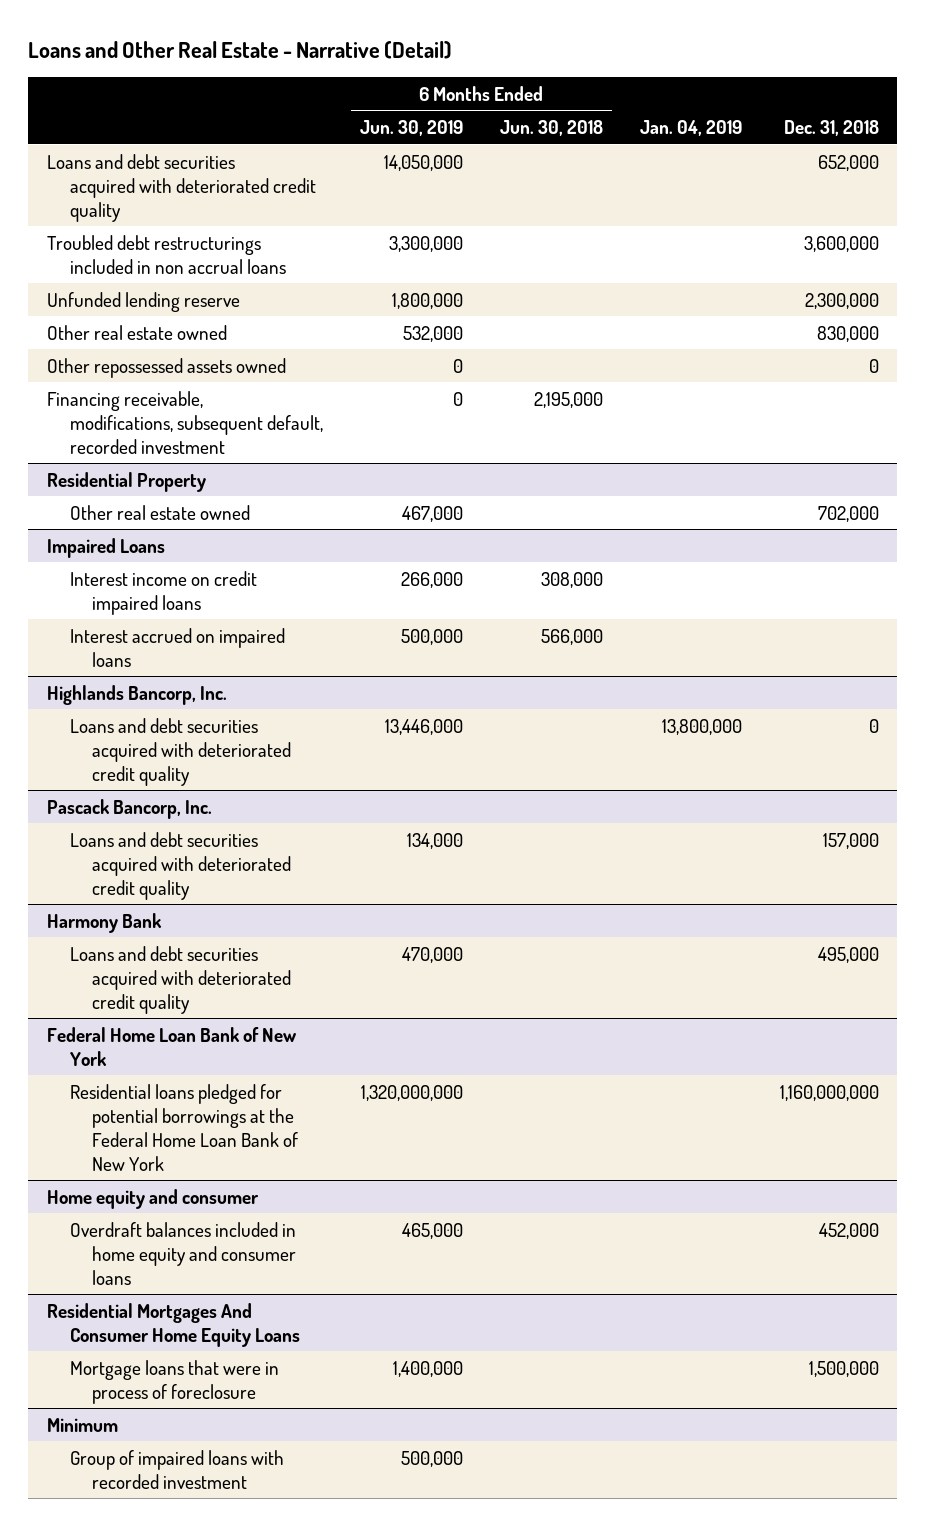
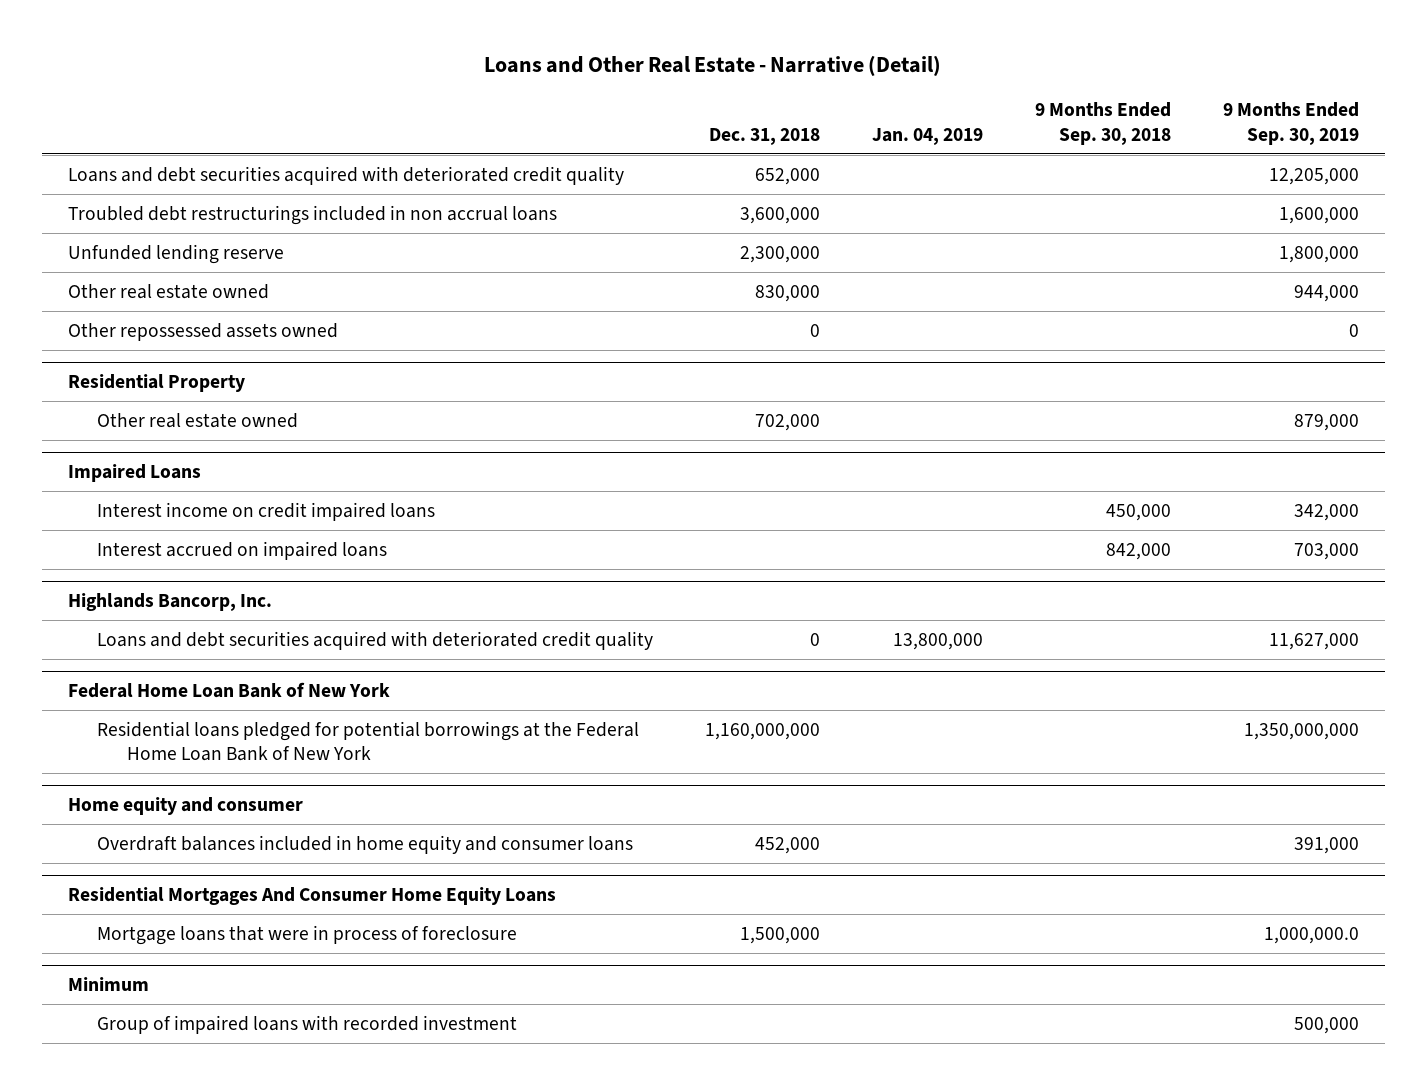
- | 6 Months Ended Jun. 30, 2019 | 6 Months Ended Jun. 30, 2018 | Jan. 04, 2019 | Dec. 31, 2018
+ | Dec. 31, 2018 | Jan. 04, 2019 | 9 Months Ended Sep. 30, 2018 | 9 Months Ended Sep. 30, 2019
- Financing receivable, modifications, subsequent default, recorded investment | 0 | 2,195,000 | |
- Pascack Bancorp, Inc.
- Loans and debt securities acquired with deteriorated credit quality | 134,000 | | | 157,000
- Harmony Bank
- Loans and debt securities acquired with deteriorated credit quality | 470,000 | | | 495,000

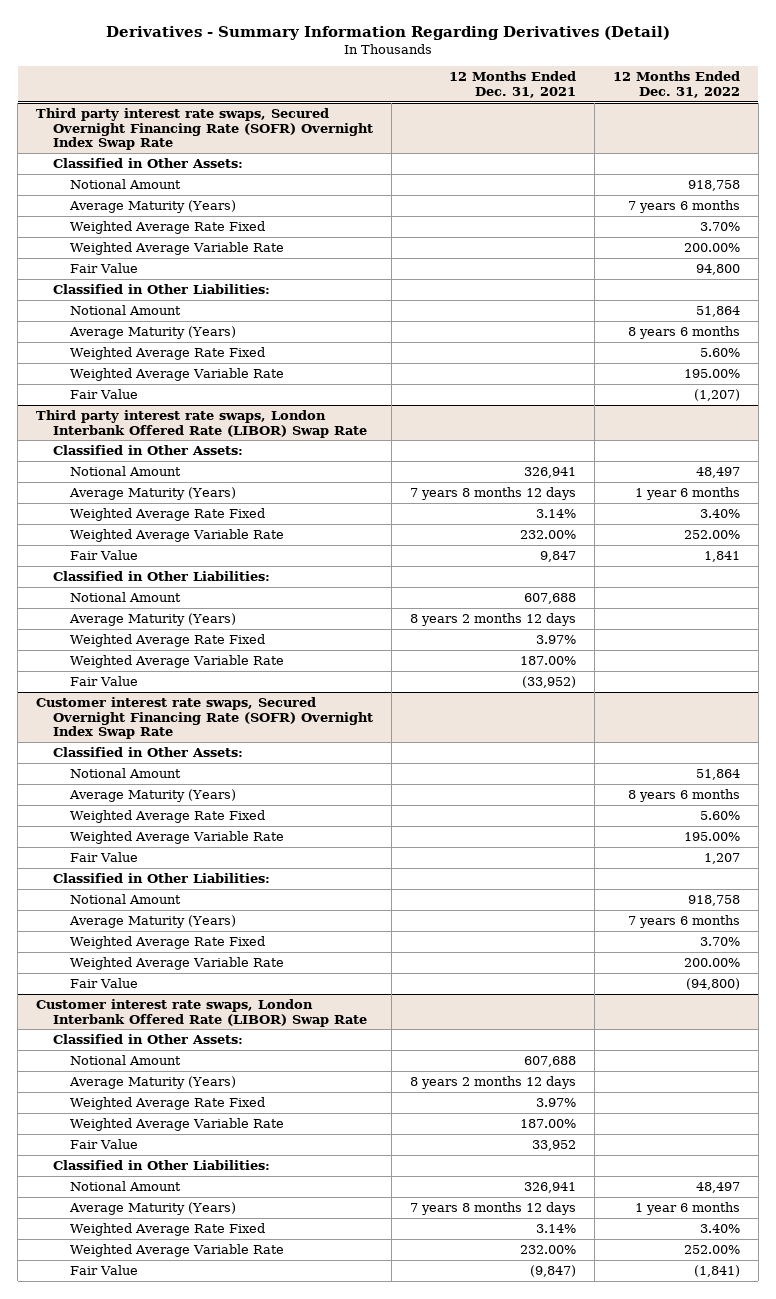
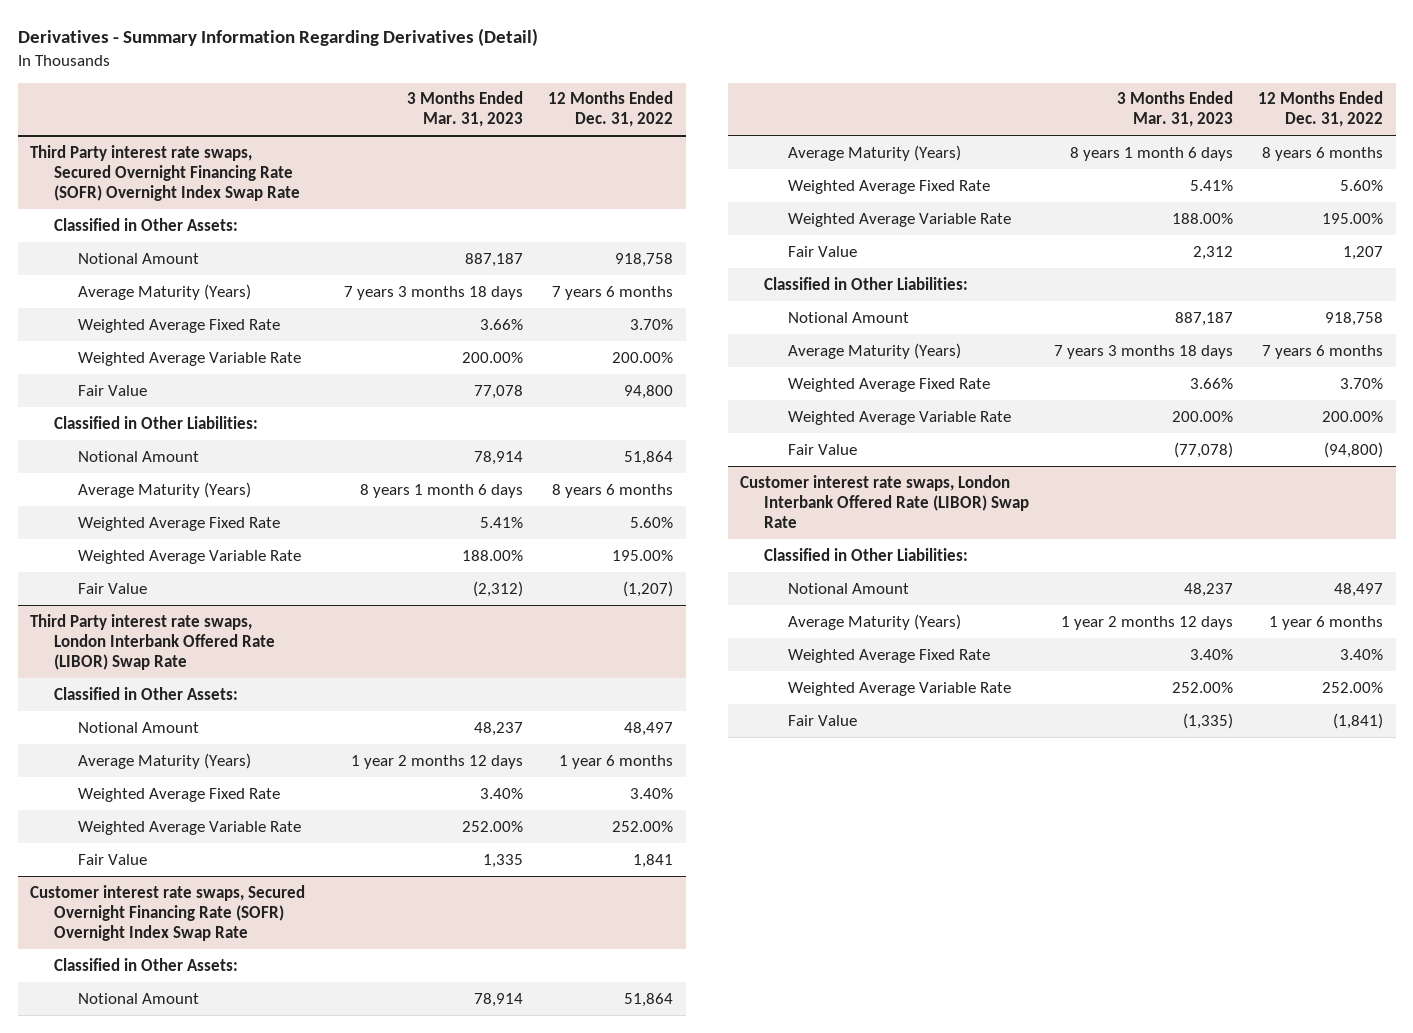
- | 12 Months Ended Dec. 31, 2021 | 12 Months Ended Dec. 31, 2022
+ | 3 Months Ended Mar. 31, 2023 | 12 Months Ended Dec. 31, 2022
- Third party interest rate swaps, Secured Overnight Financing Rate (SOFR) Overnight Index Swap Rate
+ Third Party interest rate swaps, Secured Overnight Financing Rate (SOFR) Overnight Index Swap Rate
- Weighted Average Rate Fixed | | 3.70%
+ Weighted Average Fixed Rate | 3.66% | 3.70%
- Weighted Average Rate Fixed | | 5.60%
+ Weighted Average Fixed Rate | 5.41% | 5.60%
- Third party interest rate swaps, London Interbank Offered Rate (LIBOR) Swap Rate
+ Third Party interest rate swaps, London Interbank Offered Rate (LIBOR) Swap Rate
- Weighted Average Rate Fixed | 3.14% | 3.40%
+ Weighted Average Fixed Rate | 3.40% | 3.40%
- Classified in Other Liabilities:
- Notional Amount | 607,688 |
- Average Maturity (Years) | 8 years 2 months 12 days |
- Weighted Average Rate Fixed | 3.97% |
- Weighted Average Variable Rate | 187.00% |
- Fair Value | (33,952) |
@ Customer interest rate swaps, Secured Overnight Financing Rate (SOFR) Overnight Index Swap Rate
- Weighted Average Rate Fixed | | 5.60%
+ Weighted Average Fixed Rate | 5.41% | 5.60%
- Weighted Average Rate Fixed | | 3.70%
+ Weighted Average Fixed Rate | 3.66% | 3.70%
@ Customer interest rate swaps, London Interbank Offered Rate (LIBOR) Swap Rate
- Classified in Other Assets:
- Notional Amount | 607,688 |
- Average Maturity (Years) | 8 years 2 months 12 days |
- Weighted Average Rate Fixed | 3.97% |
- Weighted Average Variable Rate | 187.00% |
- Fair Value | 33,952 |
- Weighted Average Rate Fixed | 3.14% | 3.40%
+ Weighted Average Fixed Rate | 3.40% | 3.40%

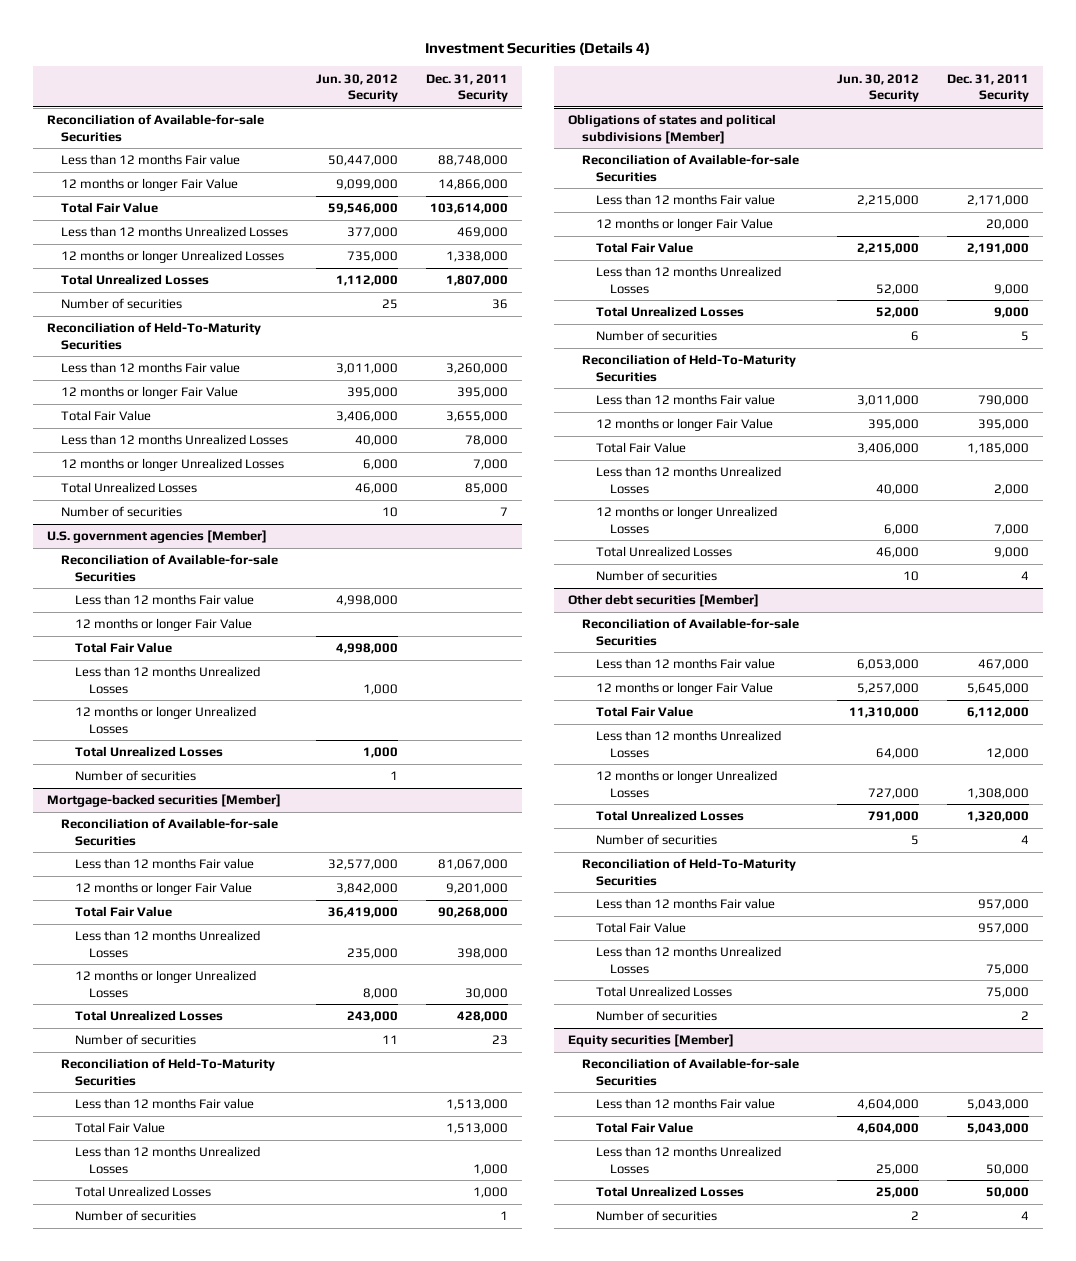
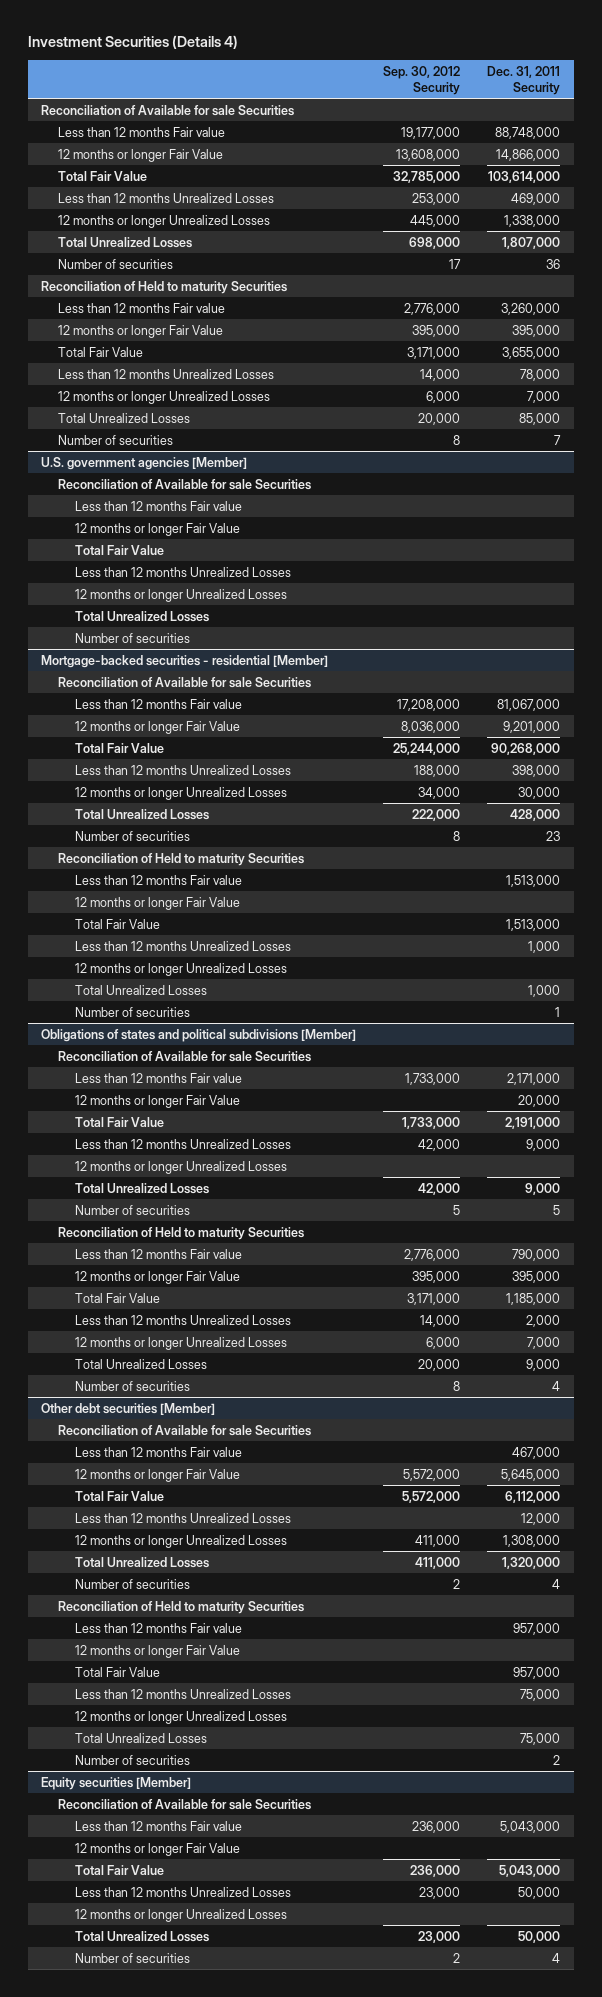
- | Jun. 30, 2012 Security | Dec. 31, 2011 Security
+ | Sep. 30, 2012 Security | Dec. 31, 2011 Security
- Reconciliation of Available-for-sale Securities
+ Reconciliation of Available for sale Securities
- Reconciliation of Held-To-Maturity Securities
+ Reconciliation of Held to maturity Securities
@ U.S. government agencies [Member]
- Reconciliation of Available-for-sale Securities
+ Reconciliation of Available for sale Securities
- Mortgage-backed securities [Member]
- Reconciliation of Available-for-sale Securities
+ Mortgage-backed securities - residential [Member]
+ Reconciliation of Available for sale Securities
- Reconciliation of Held-To-Maturity Securities
+ Reconciliation of Held to maturity Securities
+ 12 months or longer Fair Value
+ 12 months or longer Unrealized Losses
@ Obligations of states and political subdivisions [Member]
- Reconciliation of Available-for-sale Securities
+ Reconciliation of Available for sale Securities
+ 12 months or longer Unrealized Losses
- Reconciliation of Held-To-Maturity Securities
+ Reconciliation of Held to maturity Securities
@ Other debt securities [Member]
- Reconciliation of Available-for-sale Securities
+ Reconciliation of Available for sale Securities
- Reconciliation of Held-To-Maturity Securities
+ Reconciliation of Held to maturity Securities
+ 12 months or longer Fair Value
+ 12 months or longer Unrealized Losses
@ Equity securities [Member]
- Reconciliation of Available-for-sale Securities
+ Reconciliation of Available for sale Securities
+ 12 months or longer Fair Value
+ 12 months or longer Unrealized Losses

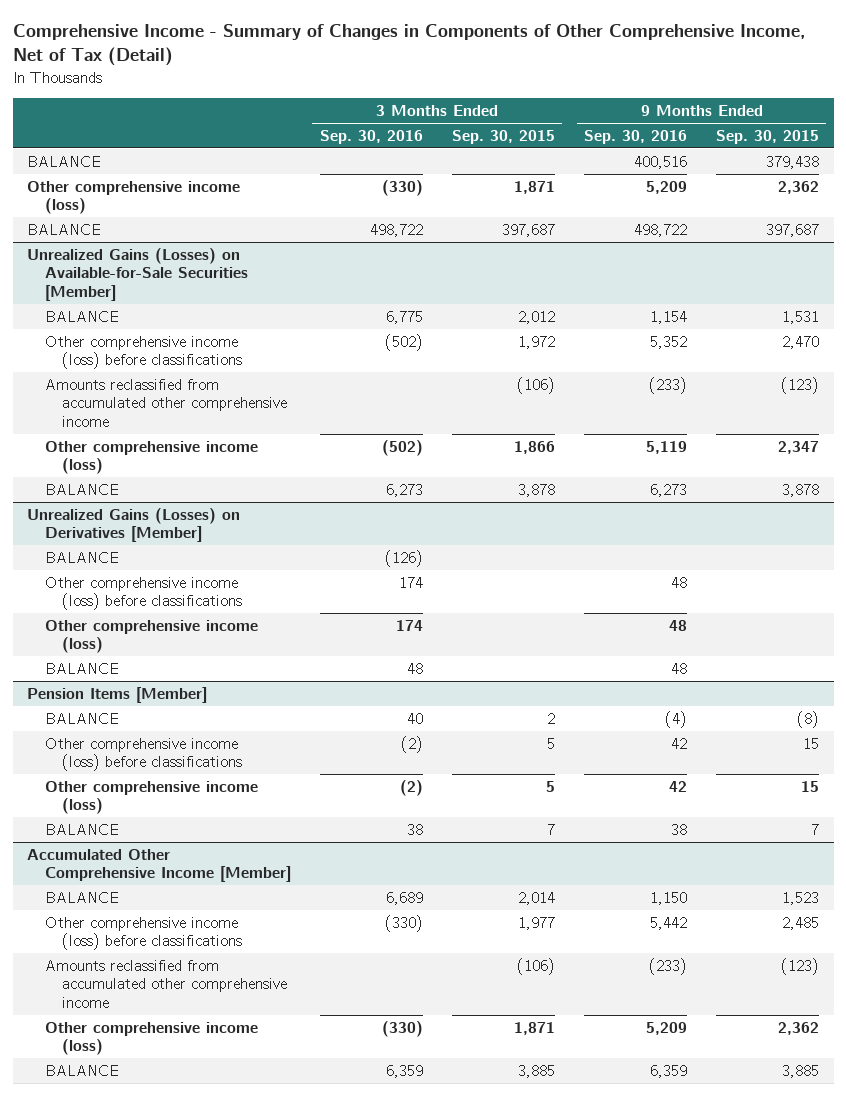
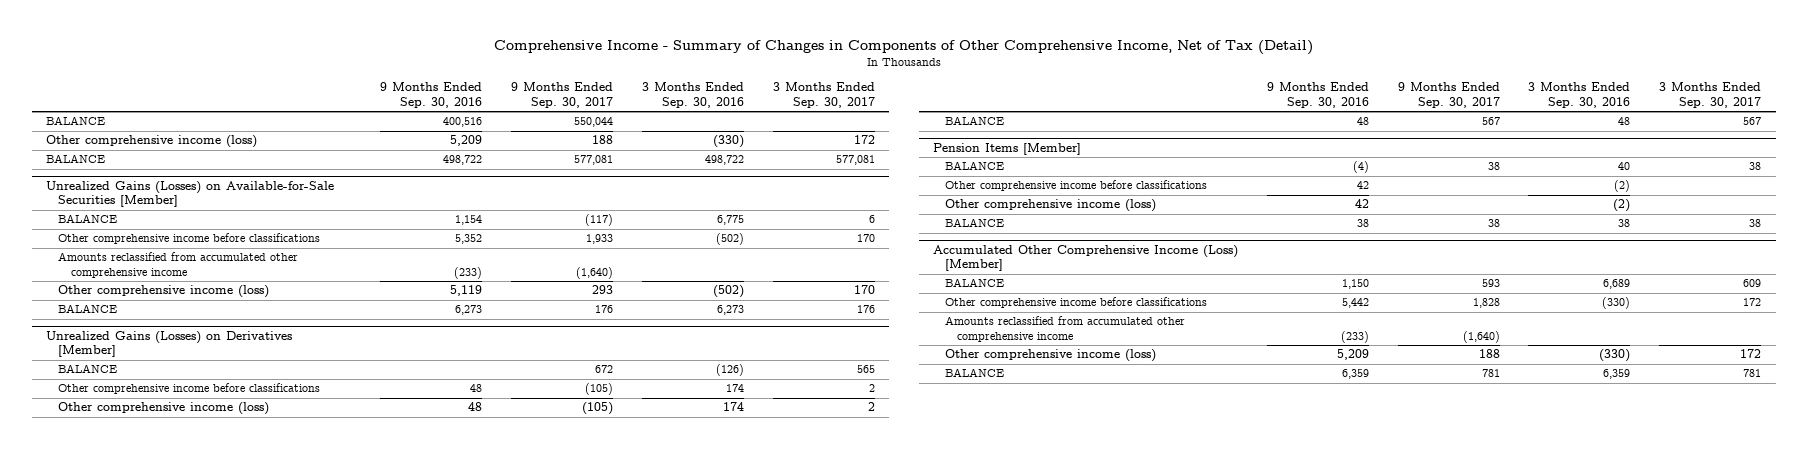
- | 3 Months Ended Sep. 30, 2016 | 3 Months Ended Sep. 30, 2015 | 9 Months Ended Sep. 30, 2016 | 9 Months Ended Sep. 30, 2015
+ | 9 Months Ended Sep. 30, 2016 | 9 Months Ended Sep. 30, 2017 | 3 Months Ended Sep. 30, 2016 | 3 Months Ended Sep. 30, 2017
@ Unrealized Gains (Losses) on Available-for-Sale Securities [Member]
- Other comprehensive income (loss) before classifications | (502) | 1,972 | 5,352 | 2,470
+ Other comprehensive income before classifications | 5,352 | 1,933 | (502) | 170
@ Unrealized Gains (Losses) on Derivatives [Member]
- Other comprehensive income (loss) before classifications | 174 | | 48 |
+ Other comprehensive income before classifications | 48 | (105) | 174 | 2
@ Pension Items [Member]
- Other comprehensive income (loss) before classifications | (2) | 5 | 42 | 15
+ Other comprehensive income before classifications | 42 | | (2) |
- Accumulated Other Comprehensive Income [Member]
+ Accumulated Other Comprehensive Income (Loss) [Member]
- Other comprehensive income (loss) before classifications | (330) | 1,977 | 5,442 | 2,485
+ Other comprehensive income before classifications | 5,442 | 1,828 | (330) | 172

